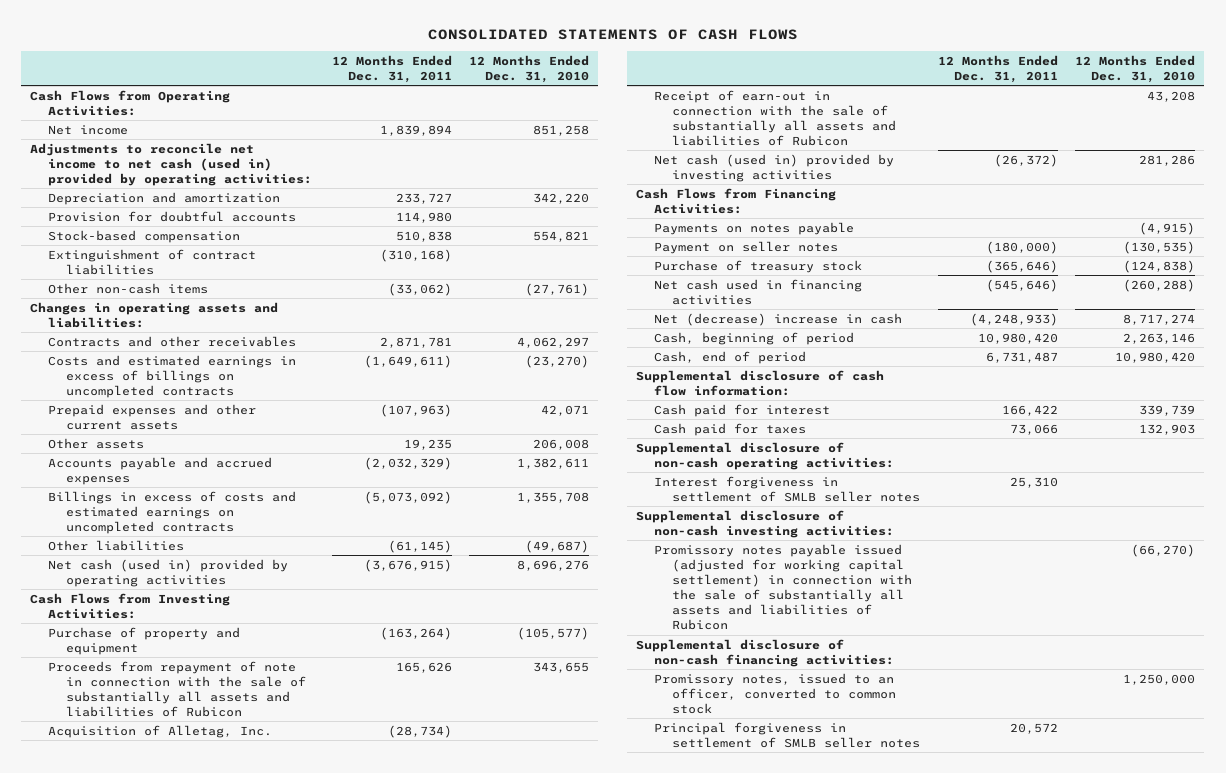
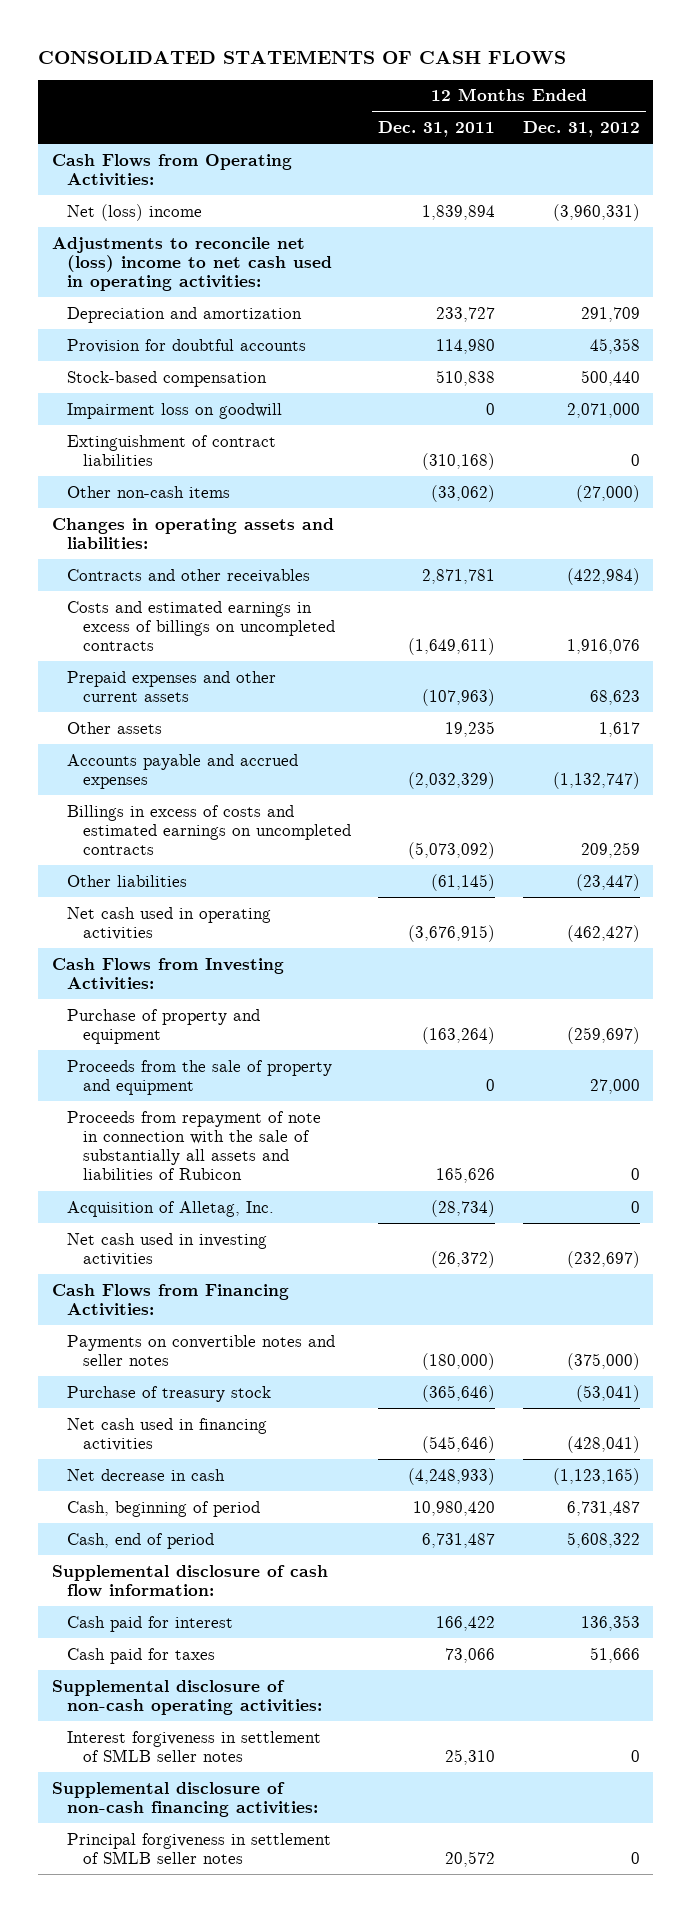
- | 12 Months Ended Dec. 31, 2011 | 12 Months Ended Dec. 31, 2010
+ | 12 Months Ended Dec. 31, 2011 | 12 Months Ended Dec. 31, 2012
- Net income | 1,839,894 | 851,258
- Adjustments to reconcile net income to net cash (used in) provided by operating activities:
+ Net (loss) income | 1,839,894 | (3,960,331)
+ Adjustments to reconcile net (loss) income to net cash used in operating activities:
+ Impairment loss on goodwill | 0 | 2,071,000
- Net cash (used in) provided by operating activities | (3,676,915) | 8,696,276
+ Net cash used in operating activities | (3,676,915) | (462,427)
+ Proceeds from the sale of property and equipment | 0 | 27,000
- Receipt of earn-out in connection with the sale of substantially all assets and liabilities of Rubicon | | 43,208
- Net cash (used in) provided by investing activities | (26,372) | 281,286
+ Net cash used in investing activities | (26,372) | (232,697)
- Payments on notes payable | | (4,915)
- Payment on seller notes | (180,000) | (130,535)
+ Payments on convertible notes and seller notes | (180,000) | (375,000)
- Net (decrease) increase in cash | (4,248,933) | 8,717,274
+ Net decrease in cash | (4,248,933) | (1,123,165)
- Supplemental disclosure of non-cash investing activities:
- Promissory notes payable issued (adjusted for working capital settlement) in connection with the sale of substantially all assets and liabilities of Rubicon | | (66,270)
- Promissory notes, issued to an officer, converted to common stock | | 1,250,000

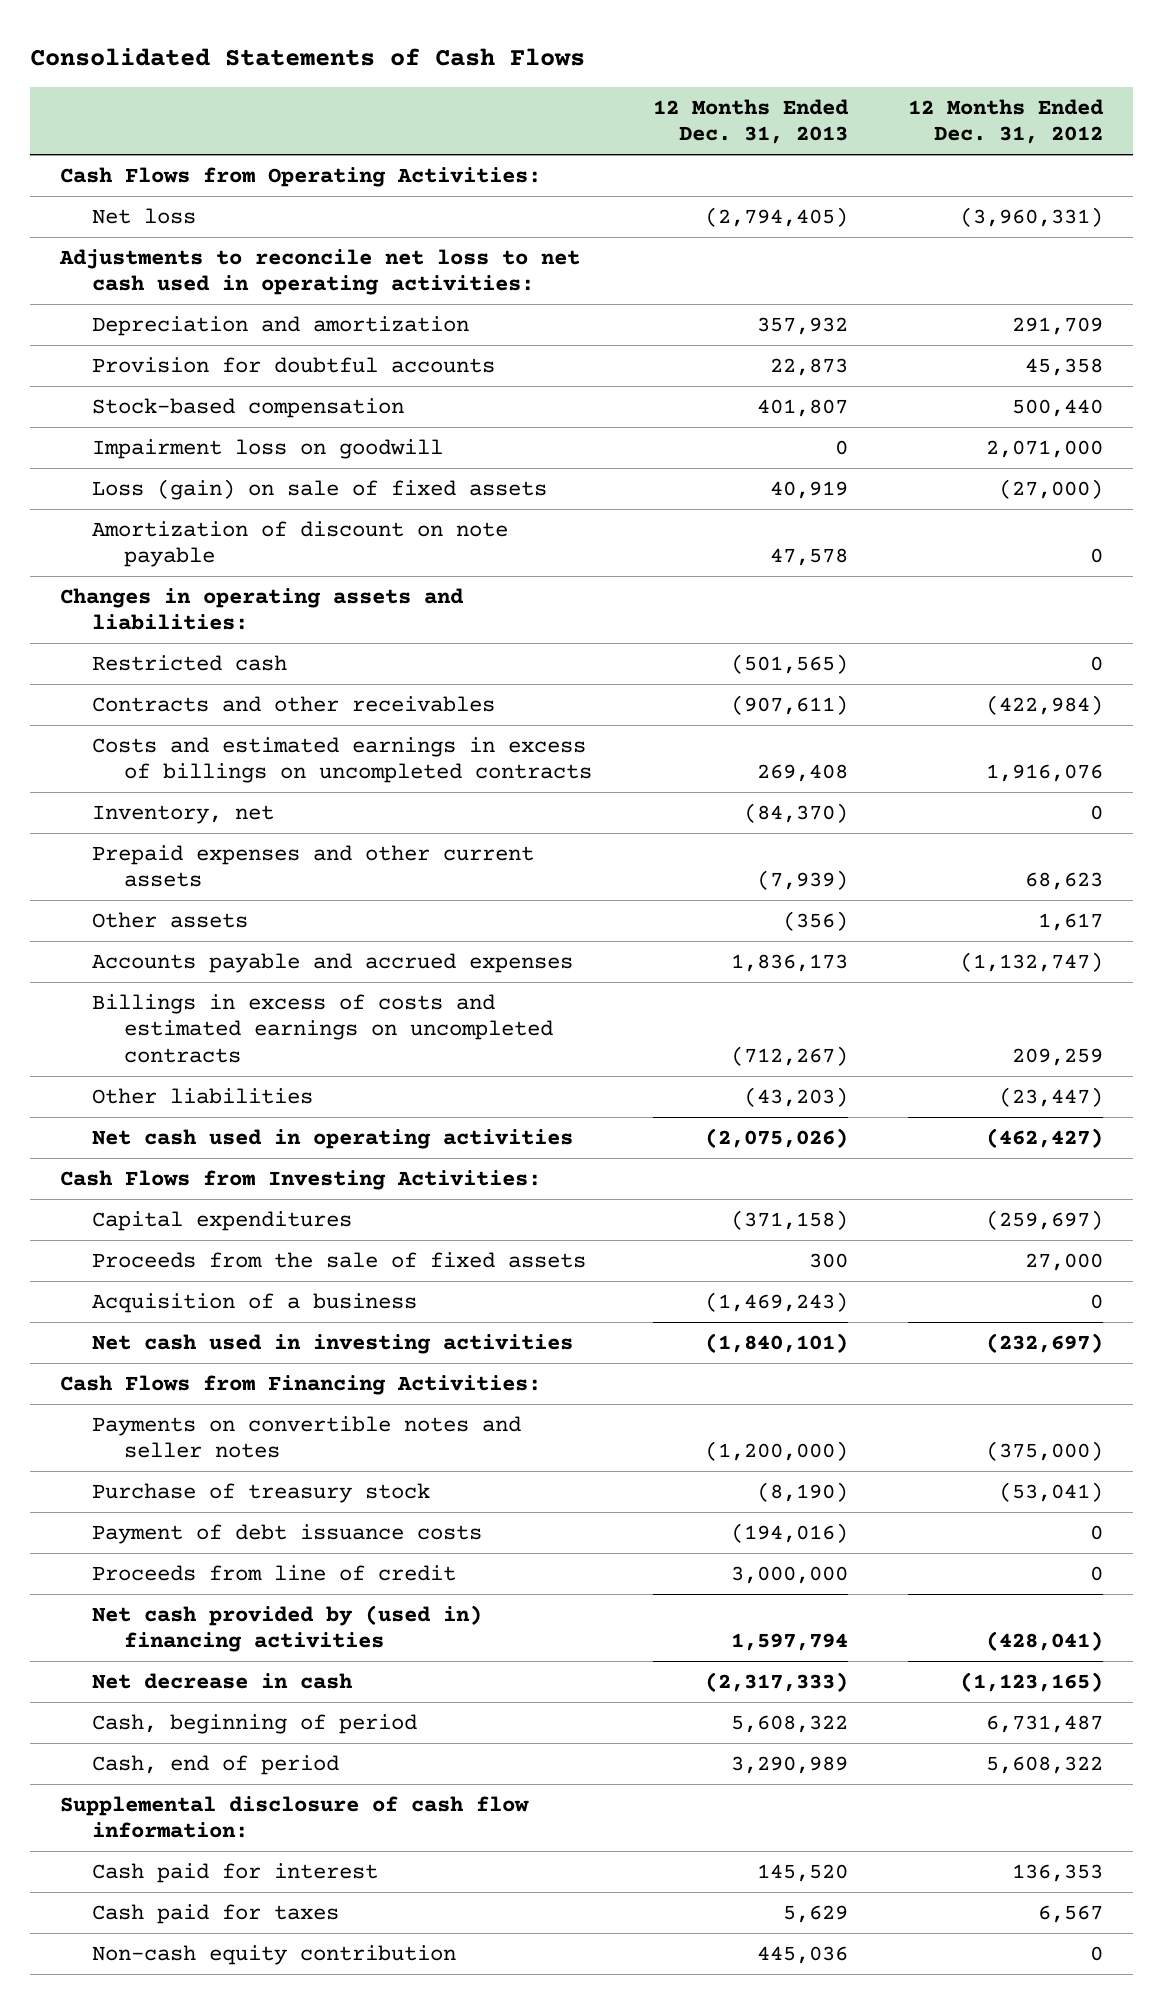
- CONSOLIDATED STATEMENTS OF CASH FLOWS
+ Consolidated Statements of Cash Flows
- | 12 Months Ended Dec. 31, 2011 | 12 Months Ended Dec. 31, 2012
+ | 12 Months Ended Dec. 31, 2013 | 12 Months Ended Dec. 31, 2012
- Net (loss) income | 1,839,894 | (3,960,331)
- Adjustments to reconcile net (loss) income to net cash used in operating activities:
+ Net loss | (2,794,405) | (3,960,331)
+ Adjustments to reconcile net loss to net cash used in operating activities:
- Extinguishment of contract liabilities | (310,168) | 0
- Other non-cash items | (33,062) | (27,000)
+ Loss (gain) on sale of fixed assets | 40,919 | (27,000)
+ Amortization of discount on note payable | 47,578 | 0
+ Restricted cash | (501,565) | 0
+ Inventory, net | (84,370) | 0
- Purchase of property and equipment | (163,264) | (259,697)
- Proceeds from the sale of property and equipment | 0 | 27,000
- Proceeds from repayment of note in connection with the sale of substantially all assets and liabilities of Rubicon | 165,626 | 0
- Acquisition of Alletag, Inc. | (28,734) | 0
+ Capital expenditures | (371,158) | (259,697)
+ Proceeds from the sale of fixed assets | 300 | 27,000
+ Acquisition of a business | (1,469,243) | 0
- Net cash used in financing activities | (545,646) | (428,041)
+ Payment of debt issuance costs | (194,016) | 0
+ Proceeds from line of credit | 3,000,000 | 0
+ Net cash provided by (used in) financing activities | 1,597,794 | (428,041)
- Cash paid for taxes | 73,066 | 51,666
- Supplemental disclosure of non-cash operating activities:
- Interest forgiveness in settlement of SMLB seller notes | 25,310 | 0
- Supplemental disclosure of non-cash financing activities:
- Principal forgiveness in settlement of SMLB seller notes | 20,572 | 0
+ Cash paid for taxes | 5,629 | 6,567
+ Non-cash equity contribution | 445,036 | 0

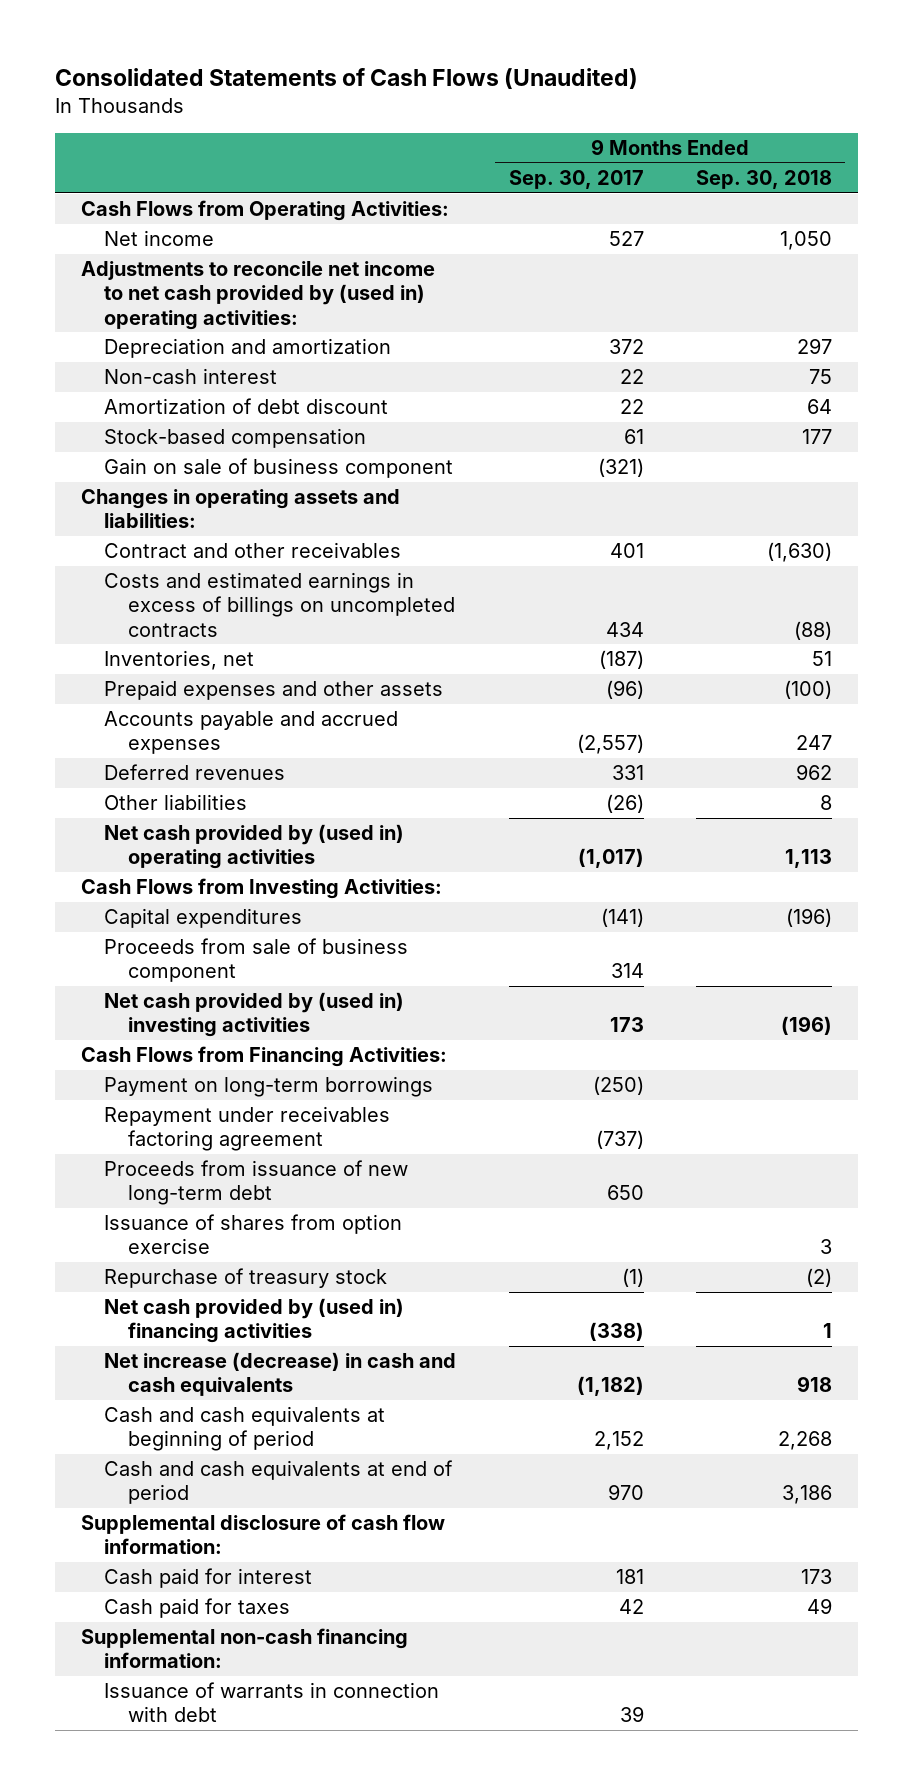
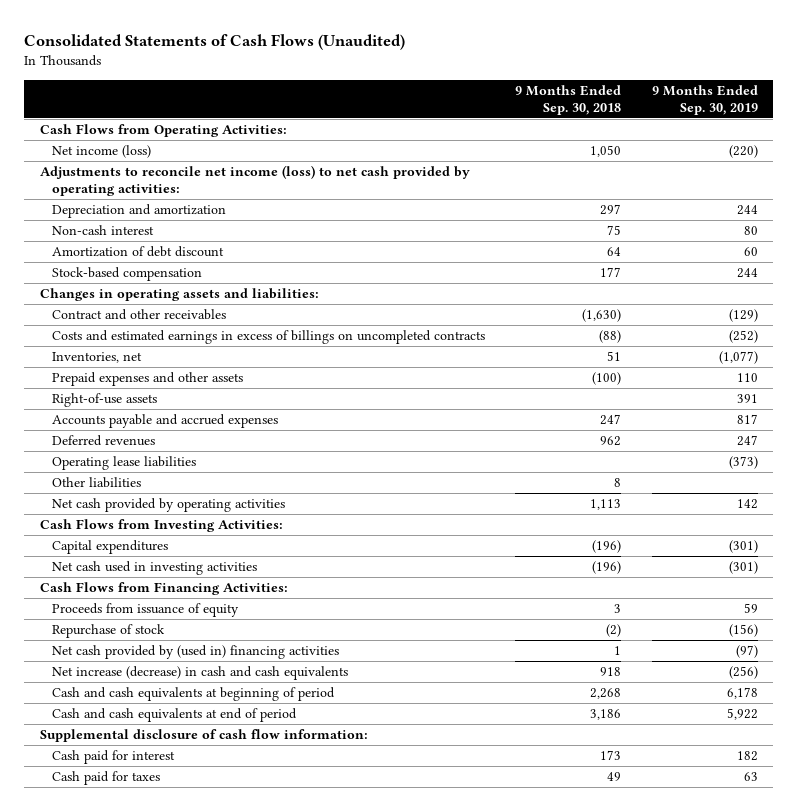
- | 9 Months Ended Sep. 30, 2017 | 9 Months Ended Sep. 30, 2018
+ | 9 Months Ended Sep. 30, 2018 | 9 Months Ended Sep. 30, 2019
- Net income | 527 | 1,050
- Adjustments to reconcile net income to net cash provided by (used in) operating activities:
+ Net income (loss) | 1,050 | (220)
+ Adjustments to reconcile net income (loss) to net cash provided by operating activities:
- Gain on sale of business component | (321) |
+ Right-of-use assets | | 391
+ Operating lease liabilities | | (373)
- Net cash provided by (used in) operating activities | (1,017) | 1,113
+ Net cash provided by operating activities | 1,113 | 142
- Proceeds from sale of business component | 314 |
- Net cash provided by (used in) investing activities | 173 | (196)
+ Net cash used in investing activities | (196) | (301)
- Payment on long-term borrowings | (250) |
- Repayment under receivables factoring agreement | (737) |
- Proceeds from issuance of new long-term debt | 650 |
- Issuance of shares from option exercise | | 3
- Repurchase of treasury stock | (1) | (2)
+ Proceeds from issuance of equity | 3 | 59
+ Repurchase of stock | (2) | (156)
- Supplemental non-cash financing information:
- Issuance of warrants in connection with debt | 39 |

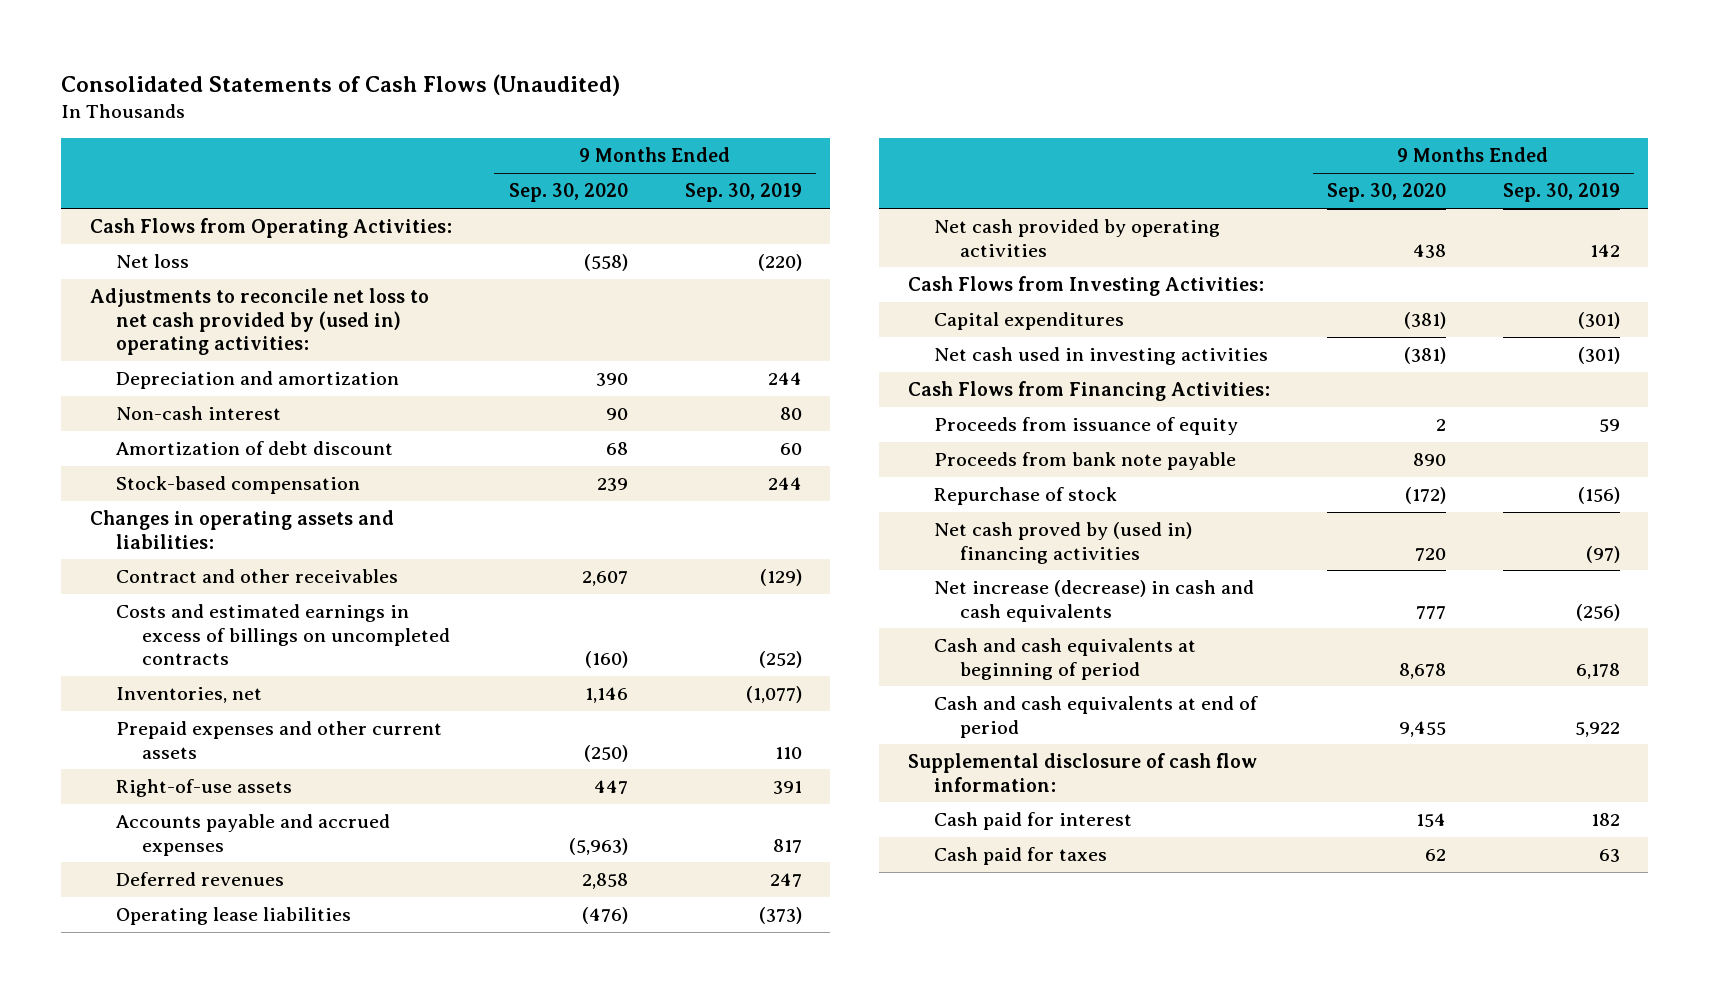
- | 9 Months Ended Sep. 30, 2018 | 9 Months Ended Sep. 30, 2019
+ | 9 Months Ended Sep. 30, 2020 | 9 Months Ended Sep. 30, 2019
- Net income (loss) | 1,050 | (220)
- Adjustments to reconcile net income (loss) to net cash provided by operating activities:
+ Net loss | (558) | (220)
+ Adjustments to reconcile net loss to net cash provided by (used in) operating activities:
- Prepaid expenses and other assets | (100) | 110
+ Prepaid expenses and other current assets | (250) | 110
- Other liabilities | 8 |
+ Proceeds from bank note payable | 890 |
- Net cash provided by (used in) financing activities | 1 | (97)
+ Net cash proved by (used in) financing activities | 720 | (97)

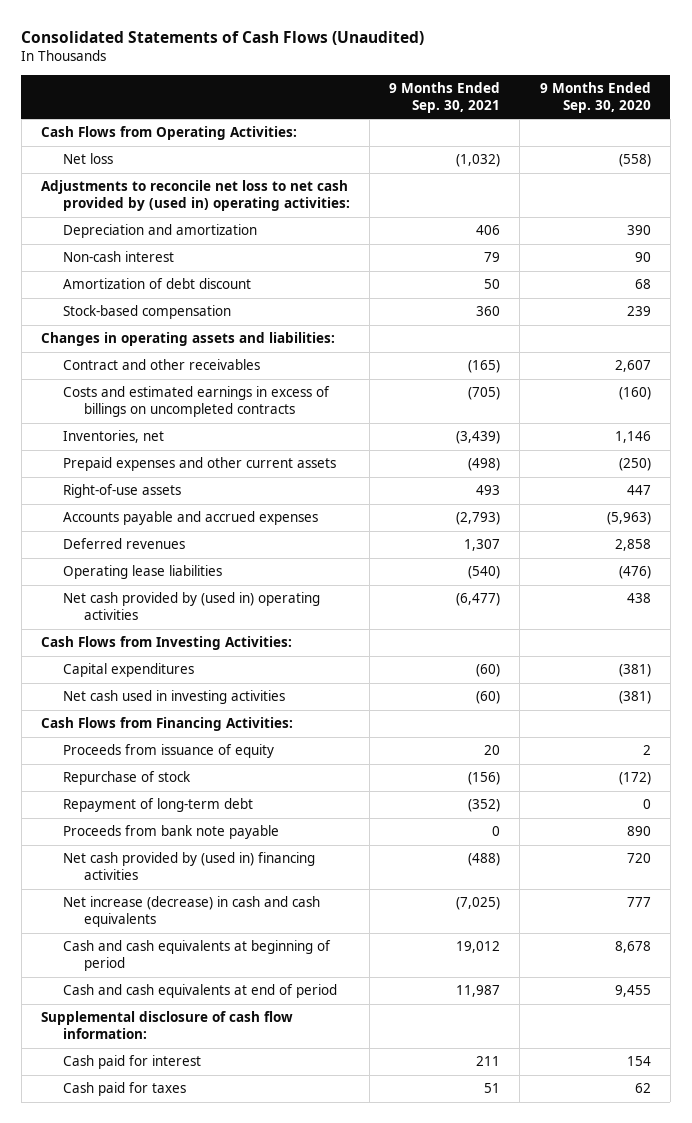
- | 9 Months Ended Sep. 30, 2020 | 9 Months Ended Sep. 30, 2019
+ | 9 Months Ended Sep. 30, 2021 | 9 Months Ended Sep. 30, 2020
- Net cash provided by operating activities | 438 | 142
+ Net cash provided by (used in) operating activities | (6,477) | 438
- Net cash proved by (used in) financing activities | 720 | (97)
+ Repayment of long-term debt | (352) | 0
moved down: Proceeds from bank note payable | 0 | 890
+ Net cash provided by (used in) financing activities | (488) | 720

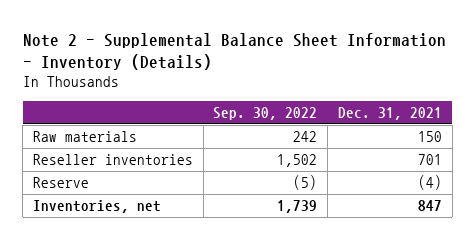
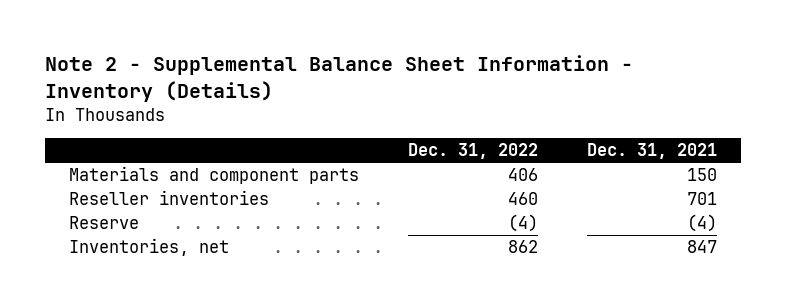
- | Sep. 30, 2022 | Dec. 31, 2021
+ | Dec. 31, 2022 | Dec. 31, 2021
- Raw materials | 242 | 150
+ Materials and component parts | 406 | 150

